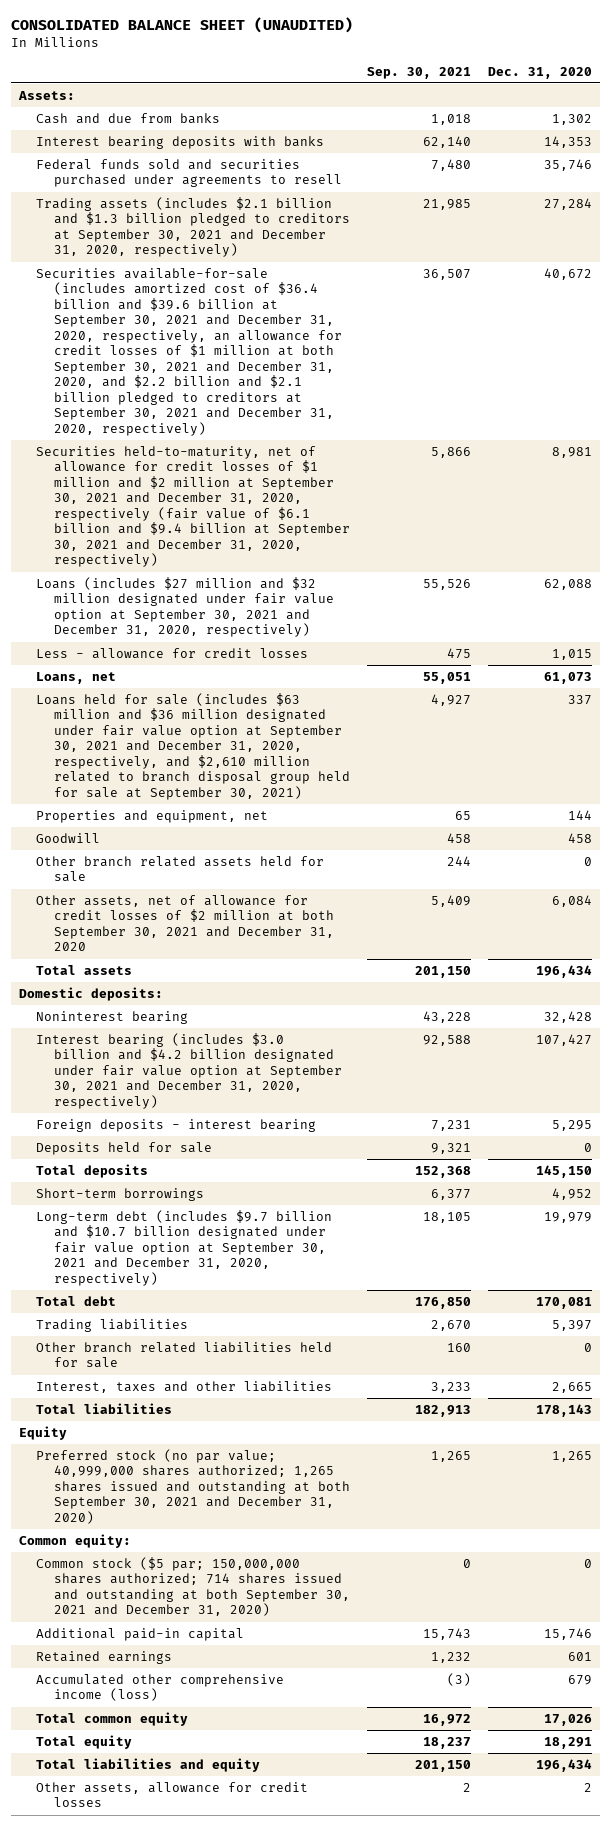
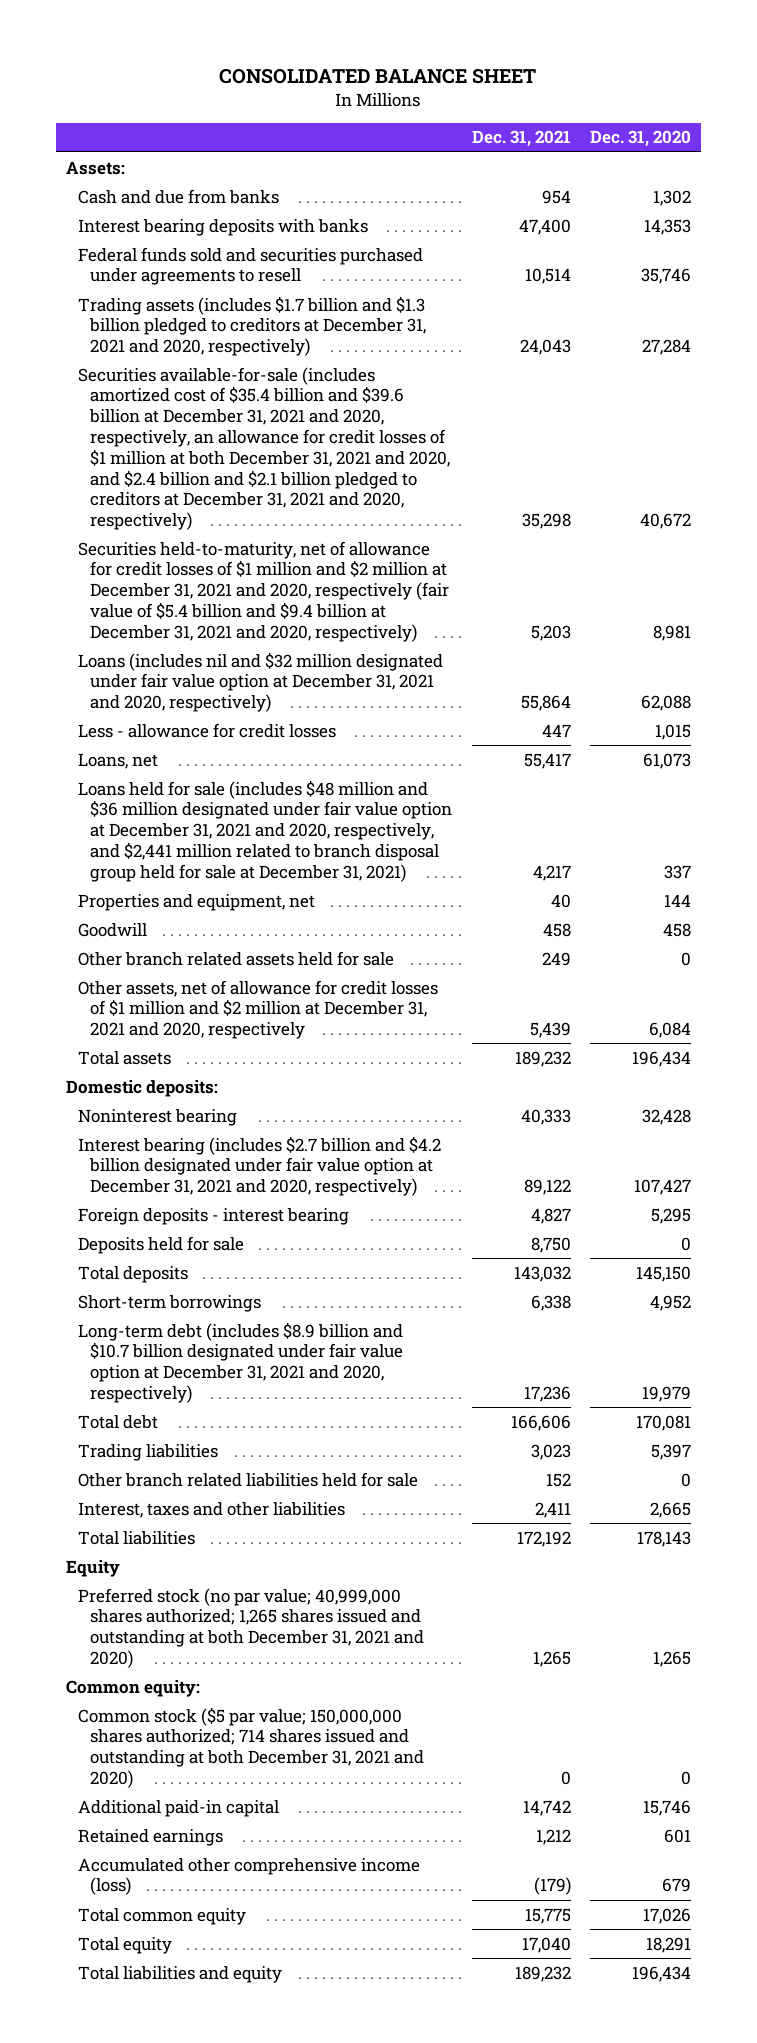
- CONSOLIDATED BALANCE SHEET (UNAUDITED)
+ CONSOLIDATED BALANCE SHEET
- | Sep. 30, 2021 | Dec. 31, 2020
+ | Dec. 31, 2021 | Dec. 31, 2020
- Trading assets (includes $2.1 billion and $1.3 billion pledged to creditors at September 30, 2021 and December 31, 2020, respectively) | 21,985 | 27,284
- Securities available-for-sale (includes amortized cost of $36.4 billion and $39.6 billion at September 30, 2021 and December 31, 2020, respectively, an allowance for credit losses of $1 million at both September 30, 2021 and December 31, 2020, and $2.2 billion and $2.1 billion pledged to creditors at September 30, 2021 and December 31, 2020, respectively) | 36,507 | 40,672
- Securities held-to-maturity, net of allowance for credit losses of $1 million and $2 million at September 30, 2021 and December 31, 2020, respectively (fair value of $6.1 billion and $9.4 billion at September 30, 2021 and December 31, 2020, respectively) | 5,866 | 8,981
- Loans (includes $27 million and $32 million designated under fair value option at September 30, 2021 and December 31, 2020, respectively) | 55,526 | 62,088
+ Trading assets (includes $1.7 billion and $1.3 billion pledged to creditors at December 31, 2021 and 2020, respectively) | 24,043 | 27,284
+ Securities available-for-sale (includes amortized cost of $35.4 billion and $39.6 billion at December 31, 2021 and 2020, respectively, an allowance for credit losses of $1 million at both December 31, 2021 and 2020, and $2.4 billion and $2.1 billion pledged to creditors at December 31, 2021 and 2020, respectively) | 35,298 | 40,672
+ Securities held-to-maturity, net of allowance for credit losses of $1 million and $2 million at December 31, 2021 and 2020, respectively (fair value of $5.4 billion and $9.4 billion at December 31, 2021 and 2020, respectively) | 5,203 | 8,981
+ Loans (includes nil and $32 million designated under fair value option at December 31, 2021 and 2020, respectively) | 55,864 | 62,088
- Loans held for sale (includes $63 million and $36 million designated under fair value option at September 30, 2021 and December 31, 2020, respectively, and $2,610 million related to branch disposal group held for sale at September 30, 2021) | 4,927 | 337
+ Loans held for sale (includes $48 million and $36 million designated under fair value option at December 31, 2021 and 2020, respectively, and $2,441 million related to branch disposal group held for sale at December 31, 2021) | 4,217 | 337
- Other assets, net of allowance for credit losses of $2 million at both September 30, 2021 and December 31, 2020 | 5,409 | 6,084
+ Other assets, net of allowance for credit losses of $1 million and $2 million at December 31, 2021 and 2020, respectively | 5,439 | 6,084
- Interest bearing (includes $3.0 billion and $4.2 billion designated under fair value option at September 30, 2021 and December 31, 2020, respectively) | 92,588 | 107,427
+ Interest bearing (includes $2.7 billion and $4.2 billion designated under fair value option at December 31, 2021 and 2020, respectively) | 89,122 | 107,427
- Long-term debt (includes $9.7 billion and $10.7 billion designated under fair value option at September 30, 2021 and December 31, 2020, respectively) | 18,105 | 19,979
+ Long-term debt (includes $8.9 billion and $10.7 billion designated under fair value option at December 31, 2021 and 2020, respectively) | 17,236 | 19,979
- Preferred stock (no par value; 40,999,000 shares authorized; 1,265 shares issued and outstanding at both September 30, 2021 and December 31, 2020) | 1,265 | 1,265
+ Preferred stock (no par value; 40,999,000 shares authorized; 1,265 shares issued and outstanding at both December 31, 2021 and 2020) | 1,265 | 1,265
- Common stock ($5 par; 150,000,000 shares authorized; 714 shares issued and outstanding at both September 30, 2021 and December 31, 2020) | 0 | 0
+ Common stock ($5 par value; 150,000,000 shares authorized; 714 shares issued and outstanding at both December 31, 2021 and 2020) | 0 | 0
- Other assets, allowance for credit losses | 2 | 2

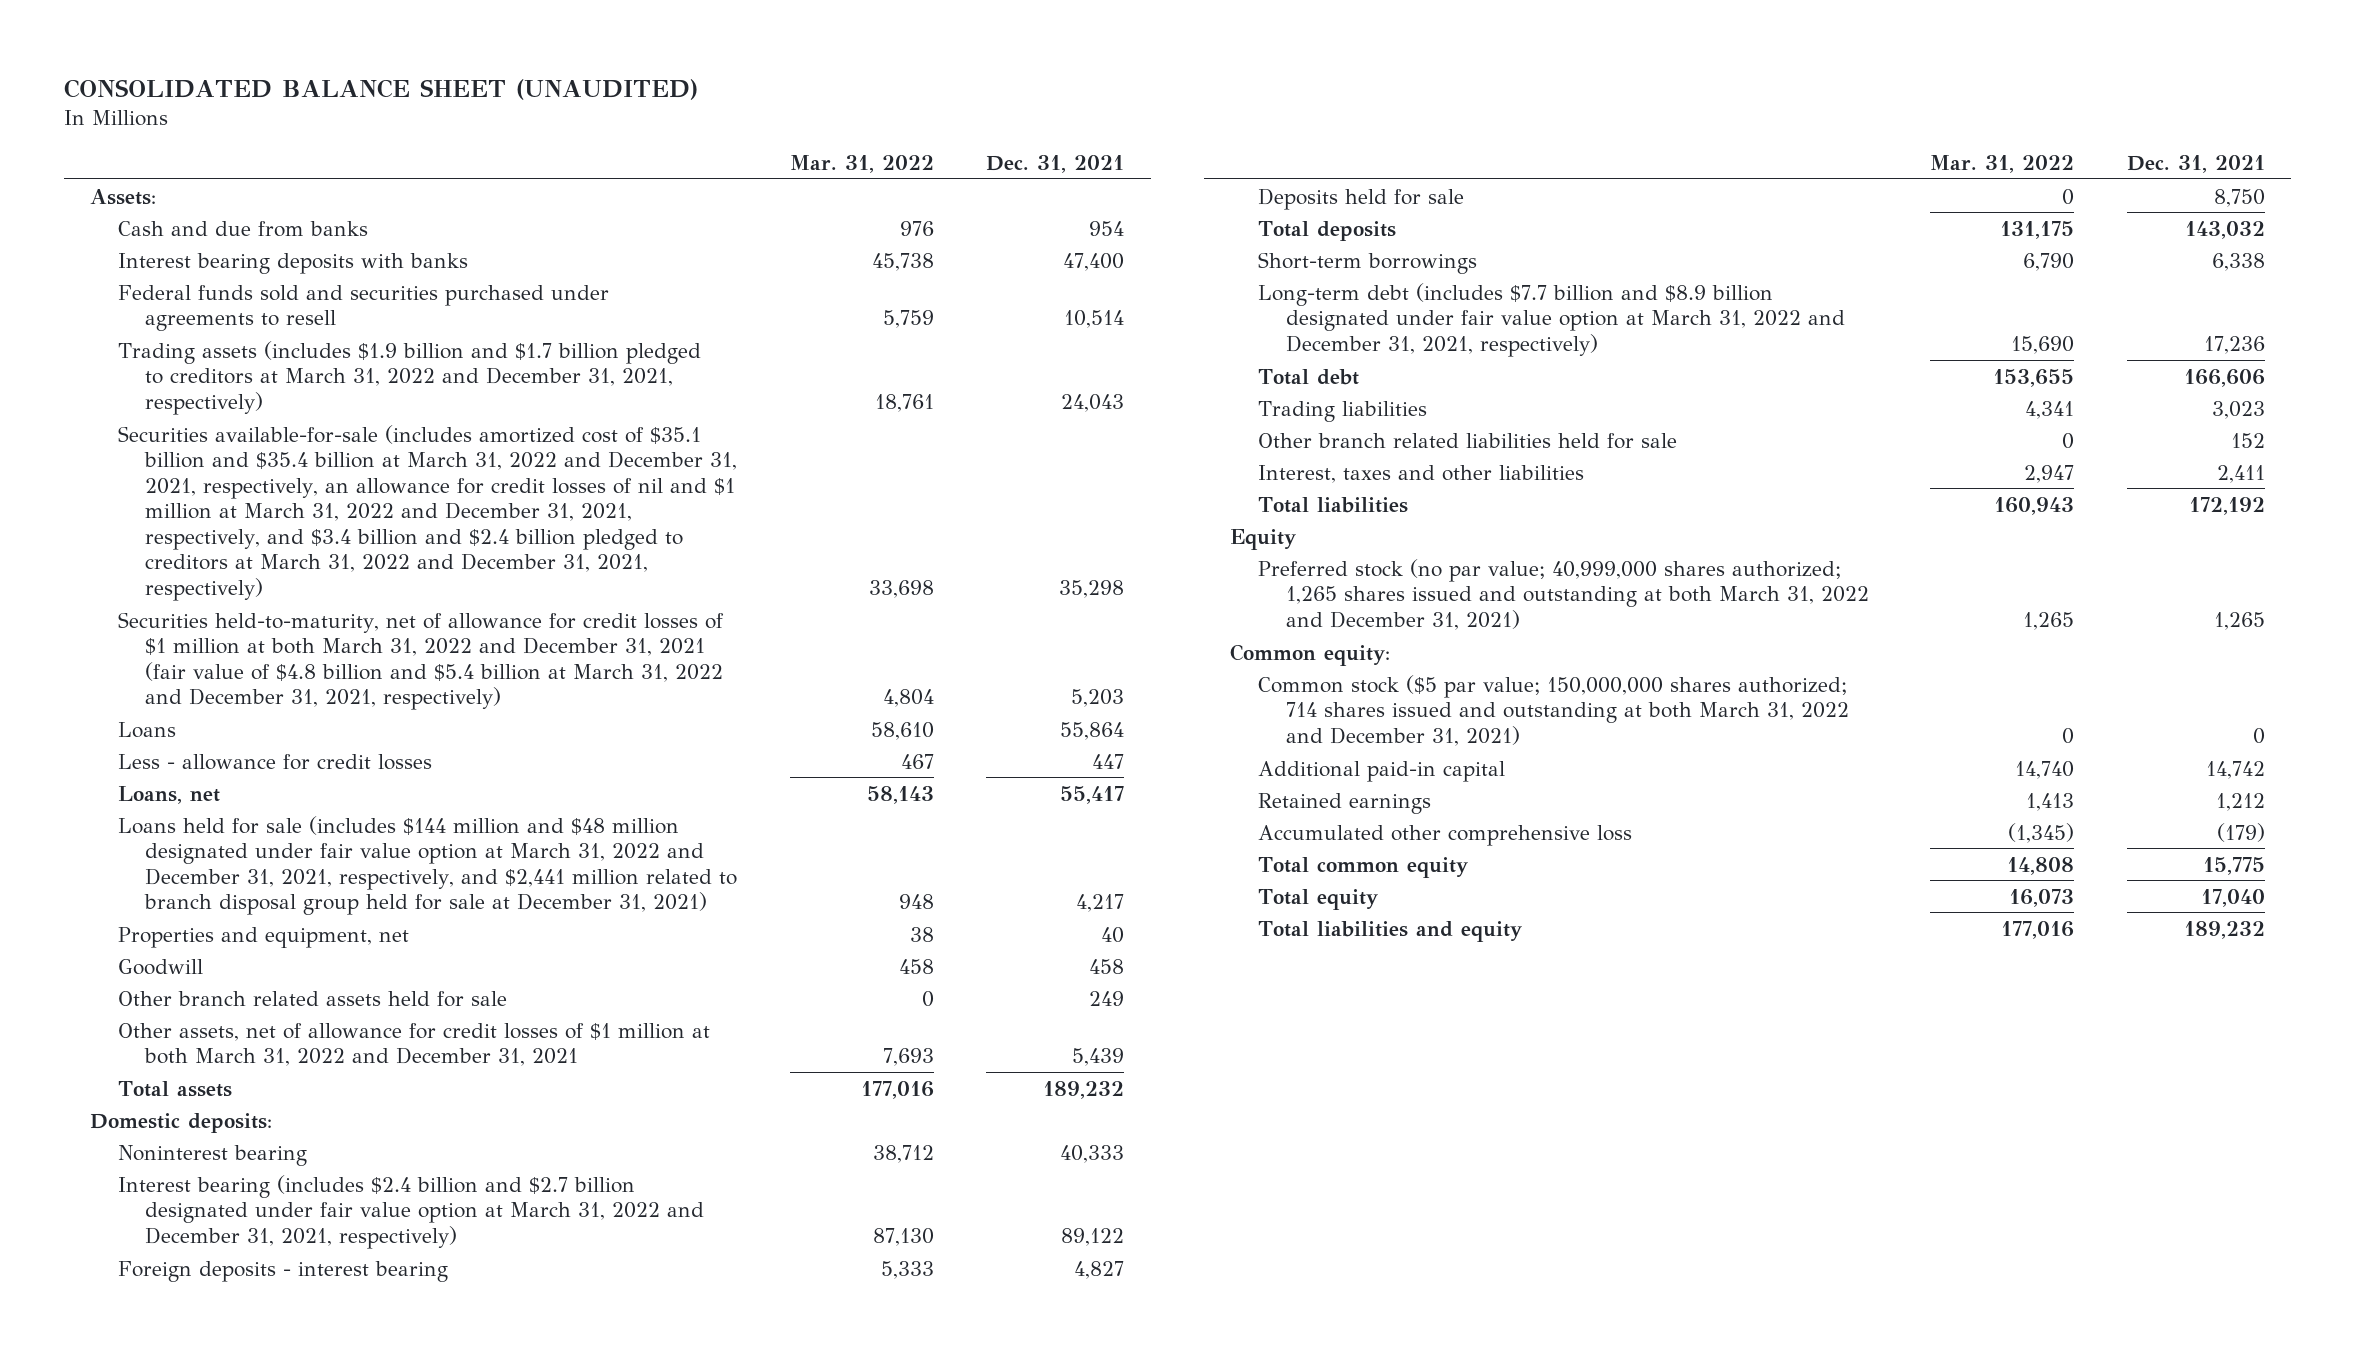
- CONSOLIDATED BALANCE SHEET
+ CONSOLIDATED BALANCE SHEET (UNAUDITED)
- | Dec. 31, 2021 | Dec. 31, 2020
+ | Mar. 31, 2022 | Dec. 31, 2021
- Trading assets (includes $1.7 billion and $1.3 billion pledged to creditors at December 31, 2021 and 2020, respectively) | 24,043 | 27,284
- Securities available-for-sale (includes amortized cost of $35.4 billion and $39.6 billion at December 31, 2021 and 2020, respectively, an allowance for credit losses of $1 million at both December 31, 2021 and 2020, and $2.4 billion and $2.1 billion pledged to creditors at December 31, 2021 and 2020, respectively) | 35,298 | 40,672
- Securities held-to-maturity, net of allowance for credit losses of $1 million and $2 million at December 31, 2021 and 2020, respectively (fair value of $5.4 billion and $9.4 billion at December 31, 2021 and 2020, respectively) | 5,203 | 8,981
- Loans (includes nil and $32 million designated under fair value option at December 31, 2021 and 2020, respectively) | 55,864 | 62,088
+ Trading assets (includes $1.9 billion and $1.7 billion pledged to creditors at March 31, 2022 and December 31, 2021, respectively) | 18,761 | 24,043
+ Securities available-for-sale (includes amortized cost of $35.1 billion and $35.4 billion at March 31, 2022 and December 31, 2021, respectively, an allowance for credit losses of nil and $1 million at March 31, 2022 and December 31, 2021, respectively, and $3.4 billion and $2.4 billion pledged to creditors at March 31, 2022 and December 31, 2021, respectively) | 33,698 | 35,298
+ Securities held-to-maturity, net of allowance for credit losses of $1 million at both March 31, 2022 and December 31, 2021 (fair value of $4.8 billion and $5.4 billion at March 31, 2022 and December 31, 2021, respectively) | 4,804 | 5,203
+ Loans | 58,610 | 55,864
- Loans held for sale (includes $48 million and $36 million designated under fair value option at December 31, 2021 and 2020, respectively, and $2,441 million related to branch disposal group held for sale at December 31, 2021) | 4,217 | 337
+ Loans held for sale (includes $144 million and $48 million designated under fair value option at March 31, 2022 and December 31, 2021, respectively, and $2,441 million related to branch disposal group held for sale at December 31, 2021) | 948 | 4,217
- Other assets, net of allowance for credit losses of $1 million and $2 million at December 31, 2021 and 2020, respectively | 5,439 | 6,084
+ Other assets, net of allowance for credit losses of $1 million at both March 31, 2022 and December 31, 2021 | 7,693 | 5,439
- Interest bearing (includes $2.7 billion and $4.2 billion designated under fair value option at December 31, 2021 and 2020, respectively) | 89,122 | 107,427
+ Interest bearing (includes $2.4 billion and $2.7 billion designated under fair value option at March 31, 2022 and December 31, 2021, respectively) | 87,130 | 89,122
- Long-term debt (includes $8.9 billion and $10.7 billion designated under fair value option at December 31, 2021 and 2020, respectively) | 17,236 | 19,979
+ Long-term debt (includes $7.7 billion and $8.9 billion designated under fair value option at March 31, 2022 and December 31, 2021, respectively) | 15,690 | 17,236
- Preferred stock (no par value; 40,999,000 shares authorized; 1,265 shares issued and outstanding at both December 31, 2021 and 2020) | 1,265 | 1,265
+ Preferred stock (no par value; 40,999,000 shares authorized; 1,265 shares issued and outstanding at both March 31, 2022 and December 31, 2021) | 1,265 | 1,265
- Common stock ($5 par value; 150,000,000 shares authorized; 714 shares issued and outstanding at both December 31, 2021 and 2020) | 0 | 0
+ Common stock ($5 par value; 150,000,000 shares authorized; 714 shares issued and outstanding at both March 31, 2022 and December 31, 2021) | 0 | 0
- Accumulated other comprehensive income (loss) | (179) | 679
+ Accumulated other comprehensive loss | (1,345) | (179)

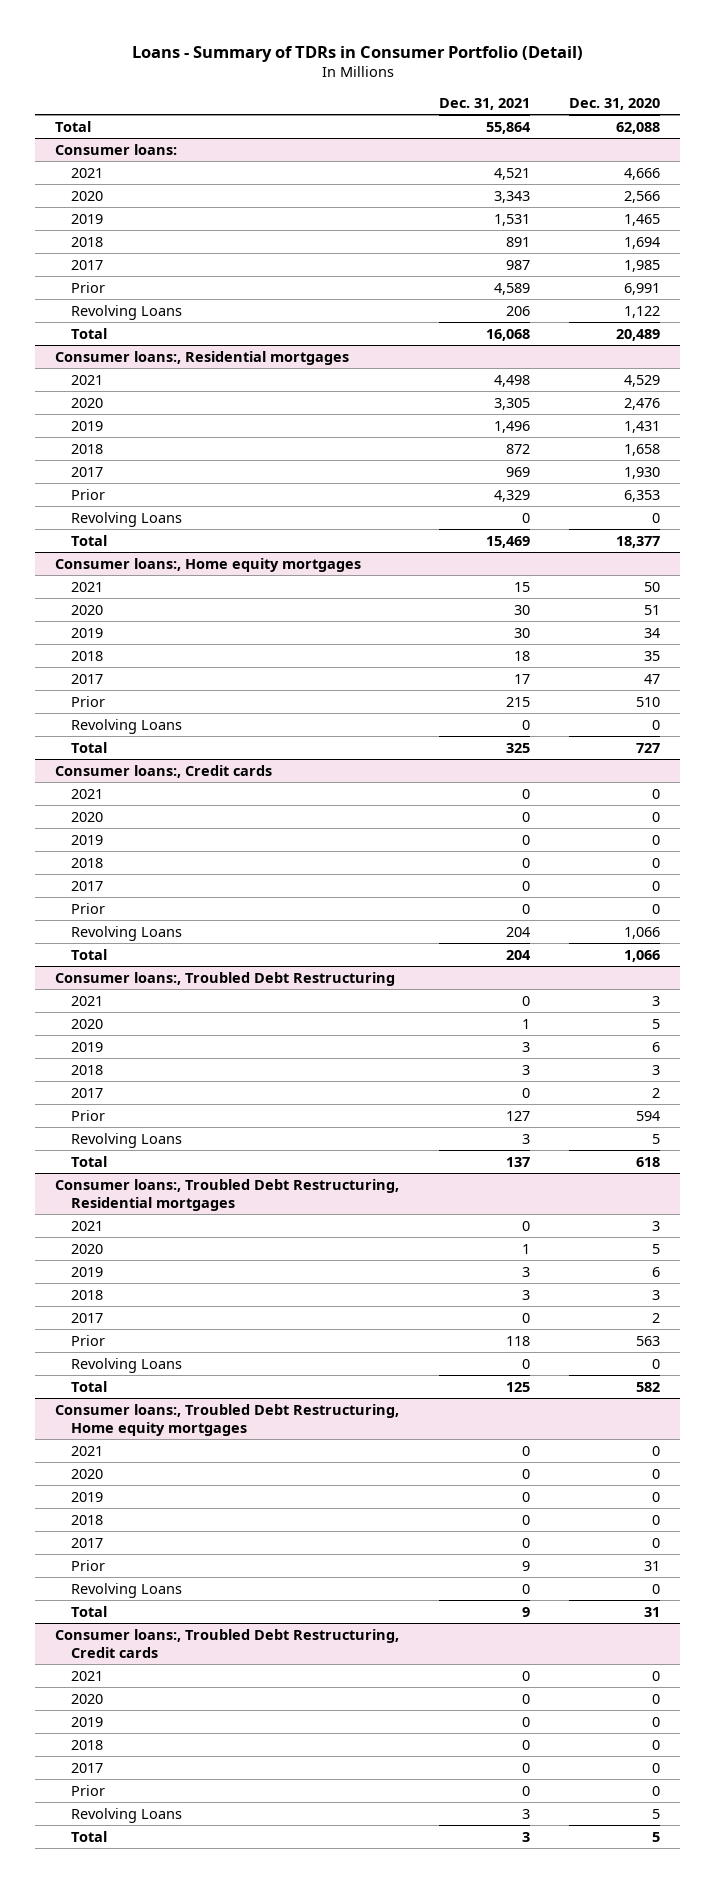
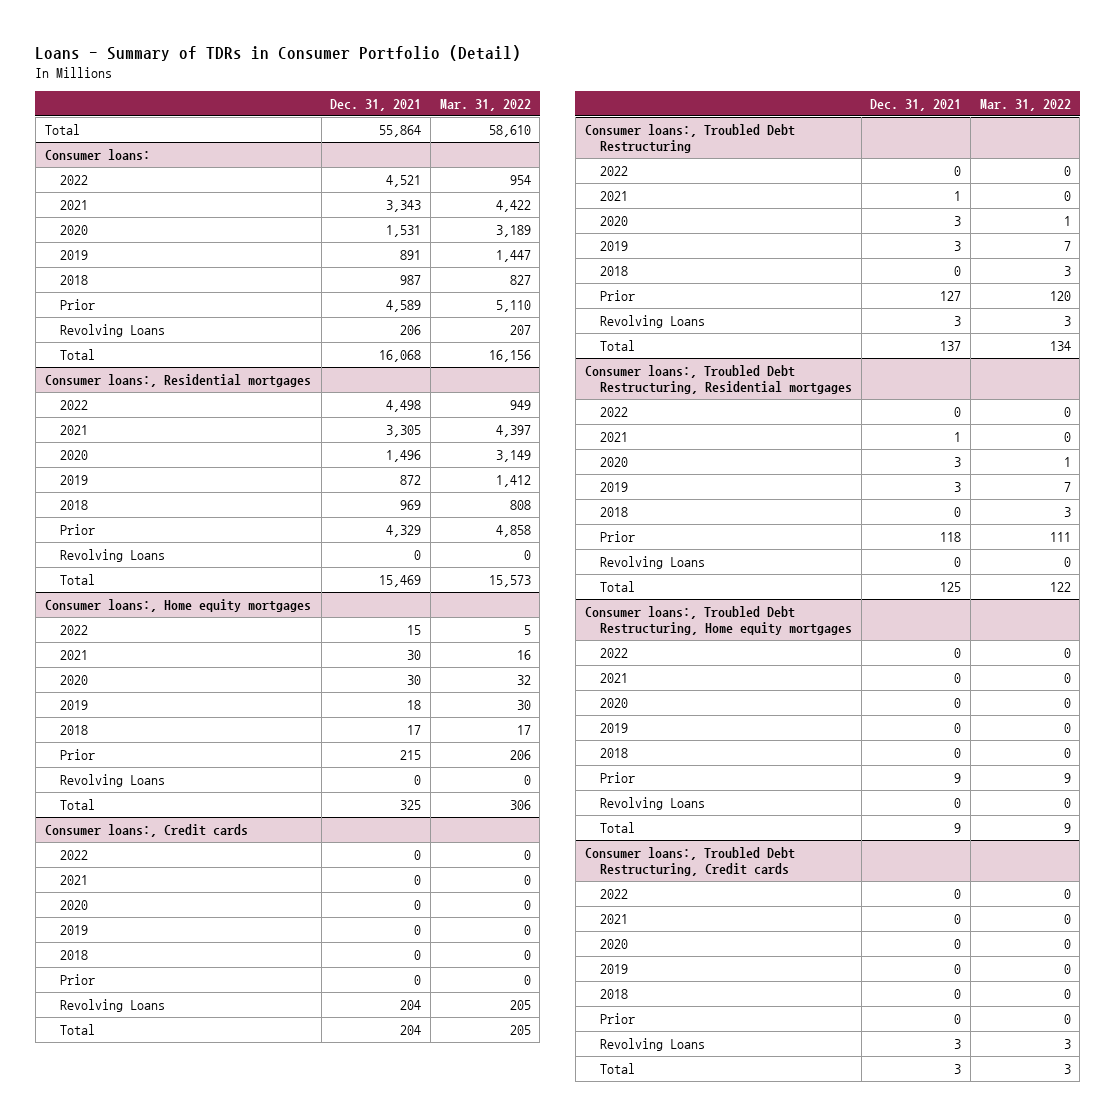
- | Dec. 31, 2021 | Dec. 31, 2020
+ | Dec. 31, 2021 | Mar. 31, 2022
@ Consumer loans:
- 2021 | 4,521 | 4,666
- 2020 | 3,343 | 2,566
- 2019 | 1,531 | 1,465
- 2018 | 891 | 1,694
- 2017 | 987 | 1,985
+ 2022 | 4,521 | 954
+ 2021 | 3,343 | 4,422
+ 2020 | 1,531 | 3,189
+ 2019 | 891 | 1,447
+ 2018 | 987 | 827
@ Consumer loans:, Residential mortgages
- 2021 | 4,498 | 4,529
- 2020 | 3,305 | 2,476
- 2019 | 1,496 | 1,431
- 2018 | 872 | 1,658
- 2017 | 969 | 1,930
+ 2022 | 4,498 | 949
+ 2021 | 3,305 | 4,397
+ 2020 | 1,496 | 3,149
+ 2019 | 872 | 1,412
+ 2018 | 969 | 808
@ Consumer loans:, Home equity mortgages
- 2021 | 15 | 50
+ 2022 | 15 | 5
+ 2021 | 30 | 16
- 2019 | 30 | 34
- 2018 | 18 | 35
- 2017 | 17 | 47
+ 2019 | 18 | 30
+ 2018 | 17 | 17
@ Consumer loans:, Credit cards
+ 2022 | 0 | 0
- 2017 | 0 | 0
@ Consumer loans:, Troubled Debt Restructuring
- 2021 | 0 | 3
- 2020 | 1 | 5
+ 2022 | 0 | 0
+ 2021 | 1 | 0
+ 2020 | 3 | 1
- 2018 | 3 | 3
- 2017 | 0 | 2
+ 2018 | 0 | 3
@ Consumer loans:, Troubled Debt Restructuring, Residential mortgages
- 2021 | 0 | 3
- 2020 | 1 | 5
+ 2022 | 0 | 0
+ 2021 | 1 | 0
+ 2020 | 3 | 1
- 2018 | 3 | 3
- 2017 | 0 | 2
+ 2018 | 0 | 3
@ Consumer loans:, Troubled Debt Restructuring, Home equity mortgages
+ 2022 | 0 | 0
- 2017 | 0 | 0
@ Consumer loans:, Troubled Debt Restructuring, Credit cards
+ 2022 | 0 | 0
- 2017 | 0 | 0

